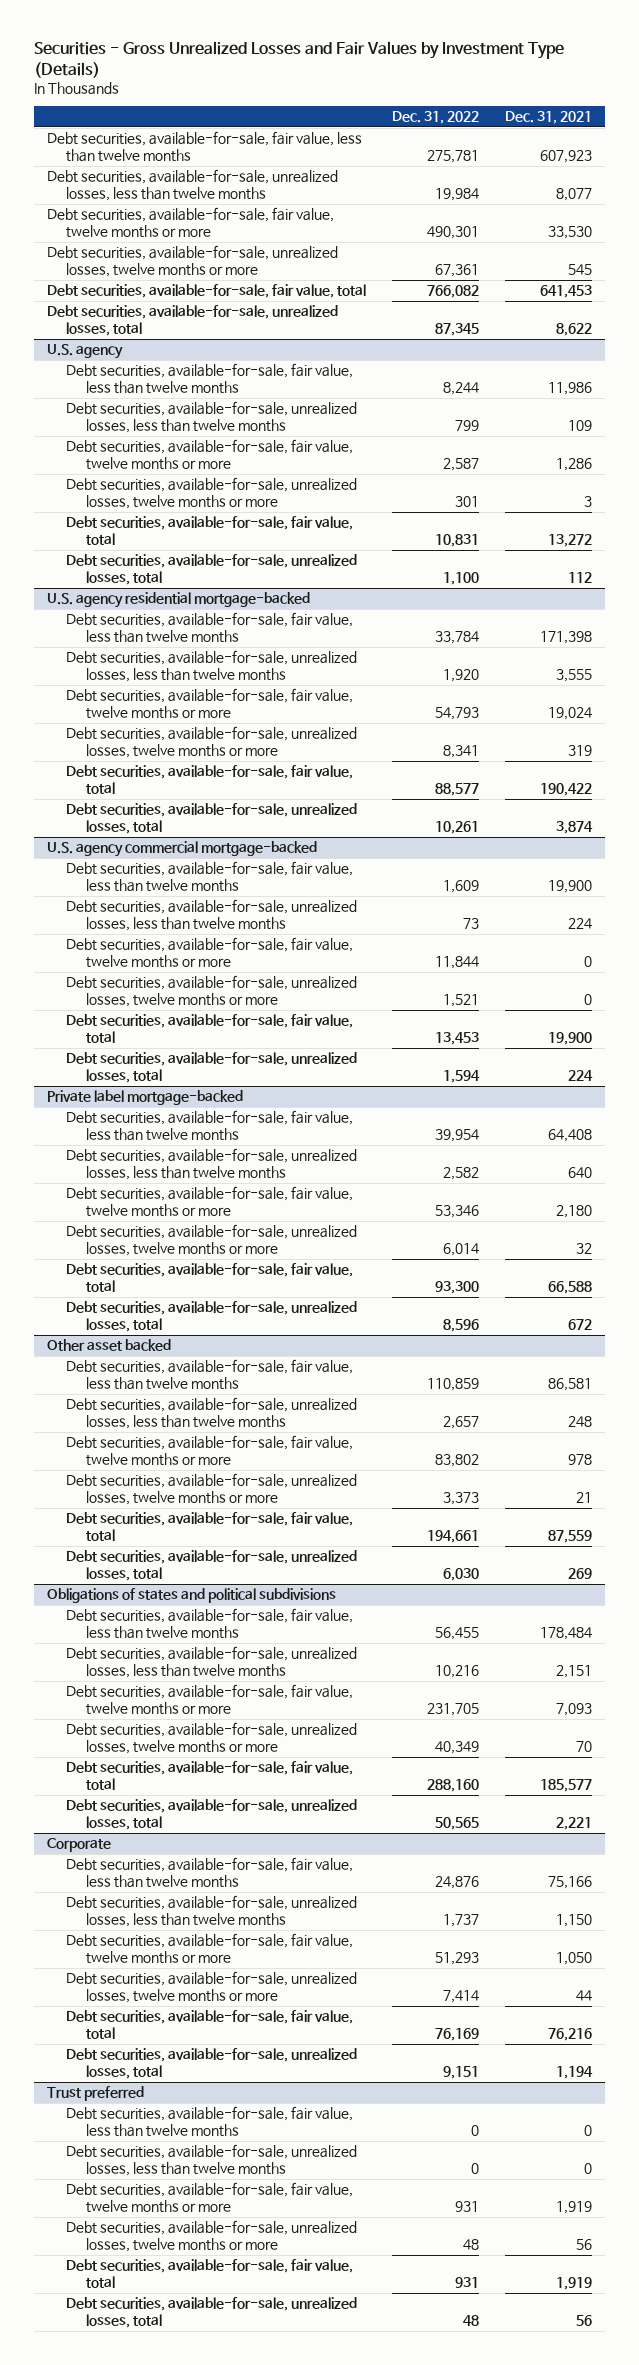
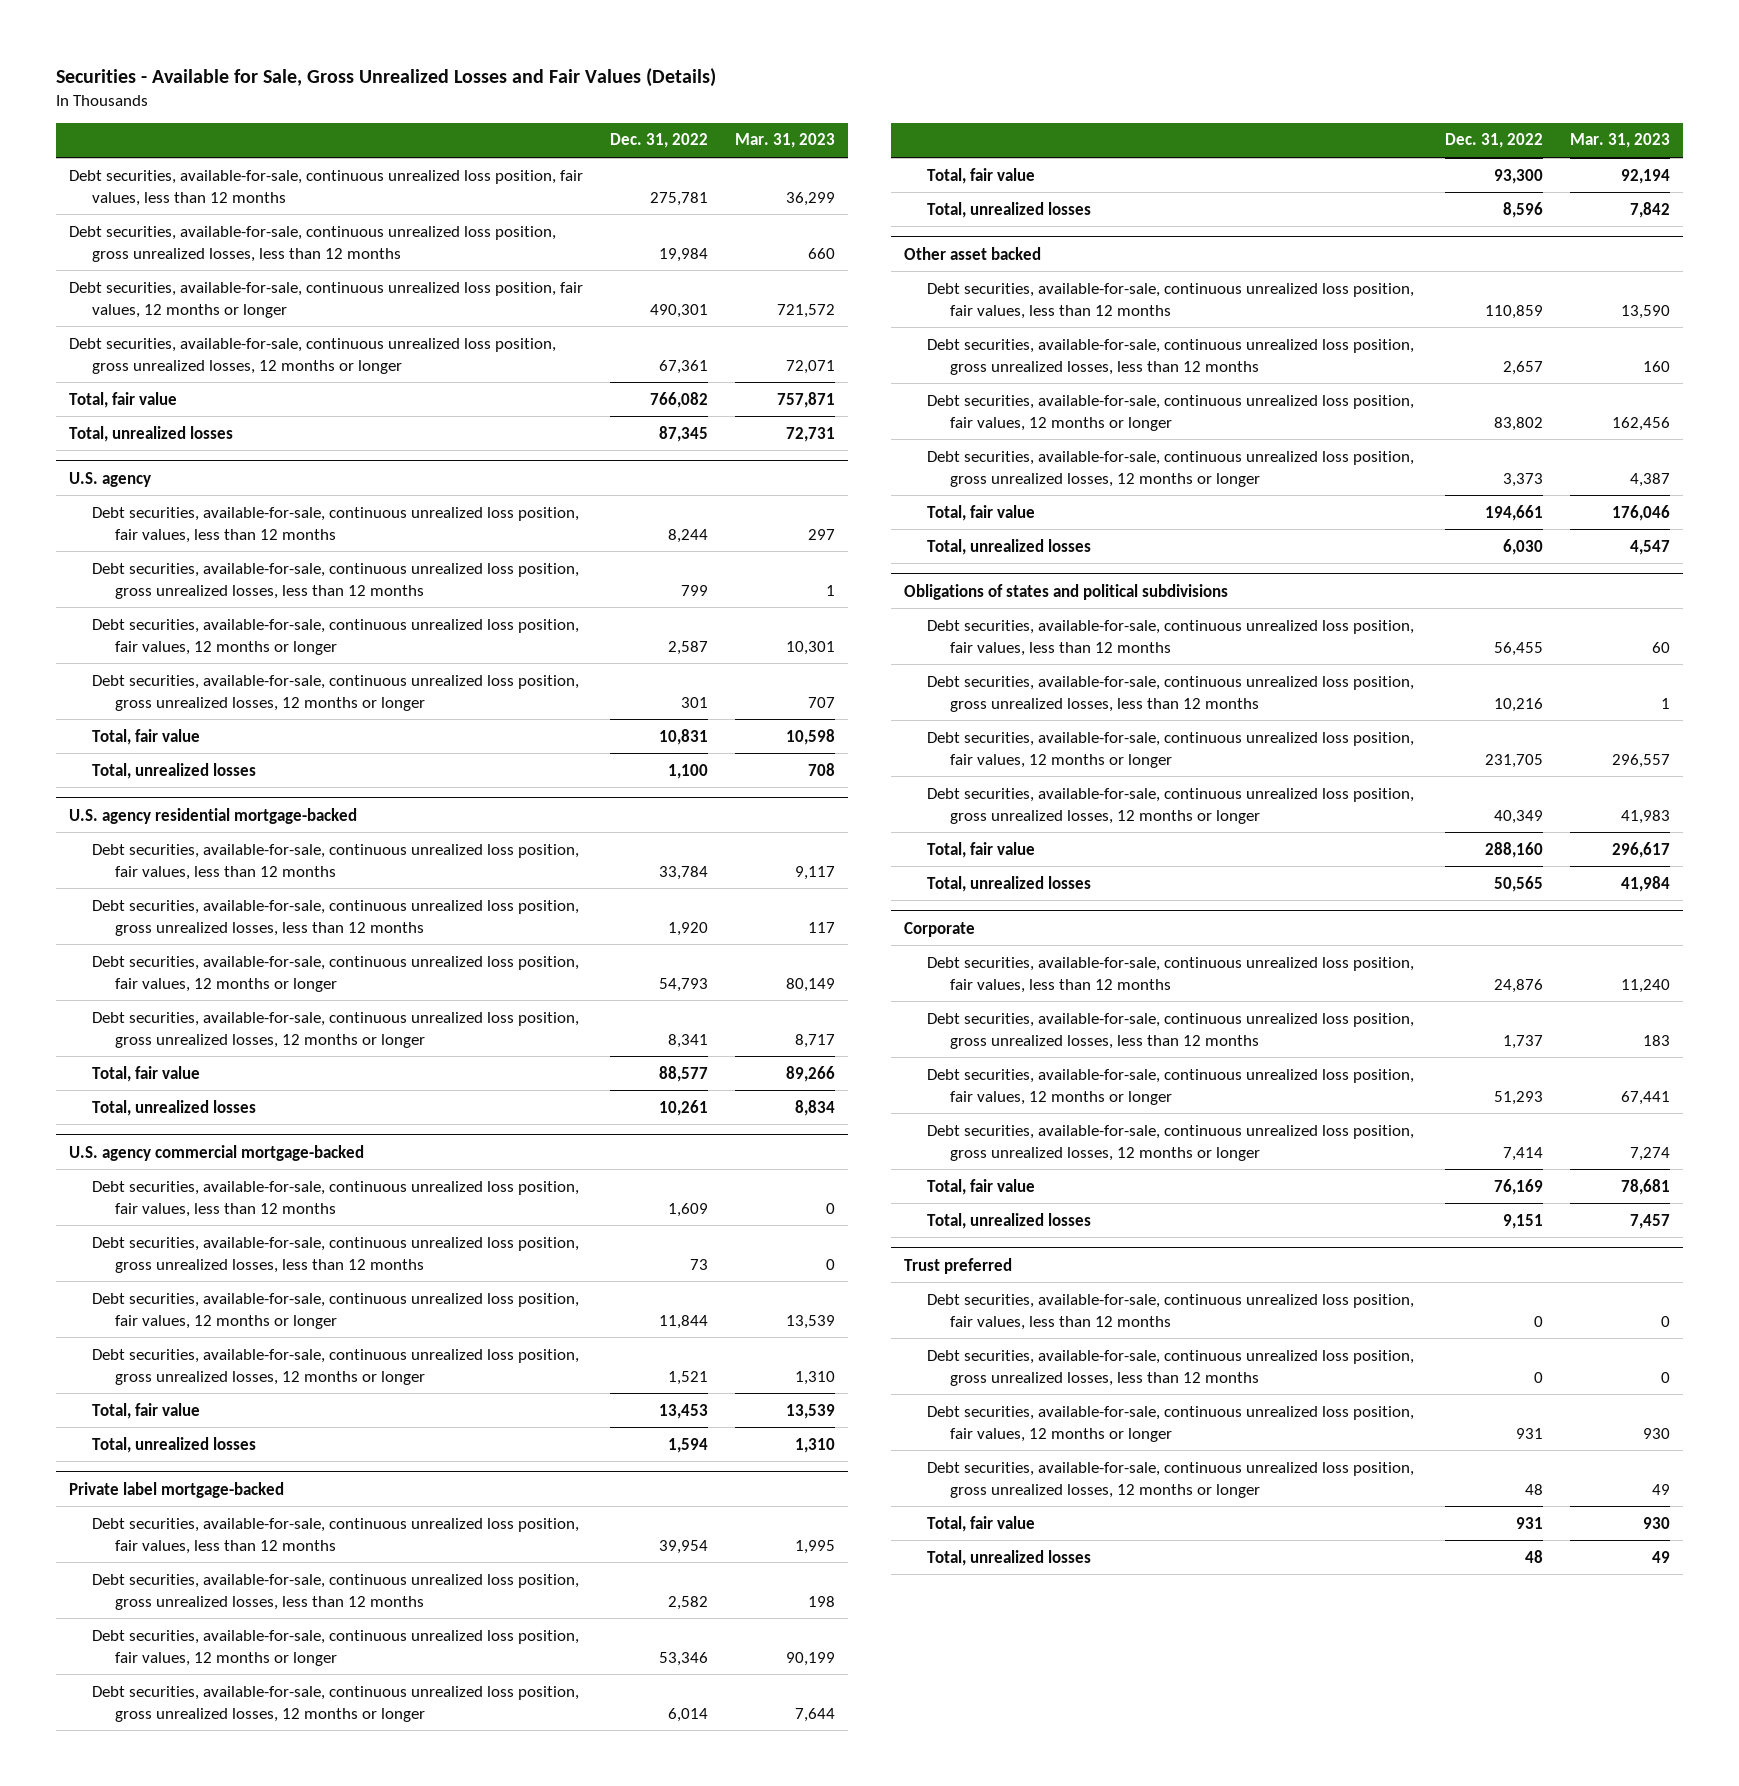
- Securities - Gross Unrealized Losses and Fair Values by Investment Type (Details)
+ Securities - Available for Sale, Gross Unrealized Losses and Fair Values (Details)
- | Dec. 31, 2022 | Dec. 31, 2021
+ | Dec. 31, 2022 | Mar. 31, 2023
- Debt securities, available-for-sale, fair value, less than twelve months | 275,781 | 607,923
- Debt securities, available-for-sale, unrealized losses, less than twelve months | 19,984 | 8,077
- Debt securities, available-for-sale, fair value, twelve months or more | 490,301 | 33,530
- Debt securities, available-for-sale, unrealized losses, twelve months or more | 67,361 | 545
- Debt securities, available-for-sale, fair value, total | 766,082 | 641,453
- Debt securities, available-for-sale, unrealized losses, total | 87,345 | 8,622
+ Debt securities, available-for-sale, continuous unrealized loss position, fair values, less than 12 months | 275,781 | 36,299
+ Debt securities, available-for-sale, continuous unrealized loss position, gross unrealized losses, less than 12 months | 19,984 | 660
+ Debt securities, available-for-sale, continuous unrealized loss position, fair values, 12 months or longer | 490,301 | 721,572
+ Debt securities, available-for-sale, continuous unrealized loss position, gross unrealized losses, 12 months or longer | 67,361 | 72,071
+ Total, fair value | 766,082 | 757,871
+ Total, unrealized losses | 87,345 | 72,731
@ U.S. agency
- Debt securities, available-for-sale, fair value, less than twelve months | 8,244 | 11,986
- Debt securities, available-for-sale, unrealized losses, less than twelve months | 799 | 109
- Debt securities, available-for-sale, fair value, twelve months or more | 2,587 | 1,286
- Debt securities, available-for-sale, unrealized losses, twelve months or more | 301 | 3
- Debt securities, available-for-sale, fair value, total | 10,831 | 13,272
- Debt securities, available-for-sale, unrealized losses, total | 1,100 | 112
+ Debt securities, available-for-sale, continuous unrealized loss position, fair values, less than 12 months | 8,244 | 297
+ Debt securities, available-for-sale, continuous unrealized loss position, gross unrealized losses, less than 12 months | 799 | 1
+ Debt securities, available-for-sale, continuous unrealized loss position, fair values, 12 months or longer | 2,587 | 10,301
+ Debt securities, available-for-sale, continuous unrealized loss position, gross unrealized losses, 12 months or longer | 301 | 707
+ Total, fair value | 10,831 | 10,598
+ Total, unrealized losses | 1,100 | 708
@ U.S. agency residential mortgage-backed
- Debt securities, available-for-sale, fair value, less than twelve months | 33,784 | 171,398
- Debt securities, available-for-sale, unrealized losses, less than twelve months | 1,920 | 3,555
- Debt securities, available-for-sale, fair value, twelve months or more | 54,793 | 19,024
- Debt securities, available-for-sale, unrealized losses, twelve months or more | 8,341 | 319
- Debt securities, available-for-sale, fair value, total | 88,577 | 190,422
- Debt securities, available-for-sale, unrealized losses, total | 10,261 | 3,874
+ Debt securities, available-for-sale, continuous unrealized loss position, fair values, less than 12 months | 33,784 | 9,117
+ Debt securities, available-for-sale, continuous unrealized loss position, gross unrealized losses, less than 12 months | 1,920 | 117
+ Debt securities, available-for-sale, continuous unrealized loss position, fair values, 12 months or longer | 54,793 | 80,149
+ Debt securities, available-for-sale, continuous unrealized loss position, gross unrealized losses, 12 months or longer | 8,341 | 8,717
+ Total, fair value | 88,577 | 89,266
+ Total, unrealized losses | 10,261 | 8,834
@ U.S. agency commercial mortgage-backed
- Debt securities, available-for-sale, fair value, less than twelve months | 1,609 | 19,900
- Debt securities, available-for-sale, unrealized losses, less than twelve months | 73 | 224
- Debt securities, available-for-sale, fair value, twelve months or more | 11,844 | 0
- Debt securities, available-for-sale, unrealized losses, twelve months or more | 1,521 | 0
- Debt securities, available-for-sale, fair value, total | 13,453 | 19,900
- Debt securities, available-for-sale, unrealized losses, total | 1,594 | 224
+ Debt securities, available-for-sale, continuous unrealized loss position, fair values, less than 12 months | 1,609 | 0
+ Debt securities, available-for-sale, continuous unrealized loss position, gross unrealized losses, less than 12 months | 73 | 0
+ Debt securities, available-for-sale, continuous unrealized loss position, fair values, 12 months or longer | 11,844 | 13,539
+ Debt securities, available-for-sale, continuous unrealized loss position, gross unrealized losses, 12 months or longer | 1,521 | 1,310
+ Total, fair value | 13,453 | 13,539
+ Total, unrealized losses | 1,594 | 1,310
@ Private label mortgage-backed
- Debt securities, available-for-sale, fair value, less than twelve months | 39,954 | 64,408
- Debt securities, available-for-sale, unrealized losses, less than twelve months | 2,582 | 640
- Debt securities, available-for-sale, fair value, twelve months or more | 53,346 | 2,180
- Debt securities, available-for-sale, unrealized losses, twelve months or more | 6,014 | 32
- Debt securities, available-for-sale, fair value, total | 93,300 | 66,588
- Debt securities, available-for-sale, unrealized losses, total | 8,596 | 672
+ Debt securities, available-for-sale, continuous unrealized loss position, fair values, less than 12 months | 39,954 | 1,995
+ Debt securities, available-for-sale, continuous unrealized loss position, gross unrealized losses, less than 12 months | 2,582 | 198
+ Debt securities, available-for-sale, continuous unrealized loss position, fair values, 12 months or longer | 53,346 | 90,199
+ Debt securities, available-for-sale, continuous unrealized loss position, gross unrealized losses, 12 months or longer | 6,014 | 7,644
+ Total, fair value | 93,300 | 92,194
+ Total, unrealized losses | 8,596 | 7,842
@ Other asset backed
- Debt securities, available-for-sale, fair value, less than twelve months | 110,859 | 86,581
- Debt securities, available-for-sale, unrealized losses, less than twelve months | 2,657 | 248
- Debt securities, available-for-sale, fair value, twelve months or more | 83,802 | 978
- Debt securities, available-for-sale, unrealized losses, twelve months or more | 3,373 | 21
- Debt securities, available-for-sale, fair value, total | 194,661 | 87,559
- Debt securities, available-for-sale, unrealized losses, total | 6,030 | 269
+ Debt securities, available-for-sale, continuous unrealized loss position, fair values, less than 12 months | 110,859 | 13,590
+ Debt securities, available-for-sale, continuous unrealized loss position, gross unrealized losses, less than 12 months | 2,657 | 160
+ Debt securities, available-for-sale, continuous unrealized loss position, fair values, 12 months or longer | 83,802 | 162,456
+ Debt securities, available-for-sale, continuous unrealized loss position, gross unrealized losses, 12 months or longer | 3,373 | 4,387
+ Total, fair value | 194,661 | 176,046
+ Total, unrealized losses | 6,030 | 4,547
@ Obligations of states and political subdivisions
- Debt securities, available-for-sale, fair value, less than twelve months | 56,455 | 178,484
- Debt securities, available-for-sale, unrealized losses, less than twelve months | 10,216 | 2,151
- Debt securities, available-for-sale, fair value, twelve months or more | 231,705 | 7,093
- Debt securities, available-for-sale, unrealized losses, twelve months or more | 40,349 | 70
- Debt securities, available-for-sale, fair value, total | 288,160 | 185,577
- Debt securities, available-for-sale, unrealized losses, total | 50,565 | 2,221
+ Debt securities, available-for-sale, continuous unrealized loss position, fair values, less than 12 months | 56,455 | 60
+ Debt securities, available-for-sale, continuous unrealized loss position, gross unrealized losses, less than 12 months | 10,216 | 1
+ Debt securities, available-for-sale, continuous unrealized loss position, fair values, 12 months or longer | 231,705 | 296,557
+ Debt securities, available-for-sale, continuous unrealized loss position, gross unrealized losses, 12 months or longer | 40,349 | 41,983
+ Total, fair value | 288,160 | 296,617
+ Total, unrealized losses | 50,565 | 41,984
@ Corporate
- Debt securities, available-for-sale, fair value, less than twelve months | 24,876 | 75,166
- Debt securities, available-for-sale, unrealized losses, less than twelve months | 1,737 | 1,150
- Debt securities, available-for-sale, fair value, twelve months or more | 51,293 | 1,050
- Debt securities, available-for-sale, unrealized losses, twelve months or more | 7,414 | 44
- Debt securities, available-for-sale, fair value, total | 76,169 | 76,216
- Debt securities, available-for-sale, unrealized losses, total | 9,151 | 1,194
+ Debt securities, available-for-sale, continuous unrealized loss position, fair values, less than 12 months | 24,876 | 11,240
+ Debt securities, available-for-sale, continuous unrealized loss position, gross unrealized losses, less than 12 months | 1,737 | 183
+ Debt securities, available-for-sale, continuous unrealized loss position, fair values, 12 months or longer | 51,293 | 67,441
+ Debt securities, available-for-sale, continuous unrealized loss position, gross unrealized losses, 12 months or longer | 7,414 | 7,274
+ Total, fair value | 76,169 | 78,681
+ Total, unrealized losses | 9,151 | 7,457
@ Trust preferred
- Debt securities, available-for-sale, fair value, less than twelve months | 0 | 0
- Debt securities, available-for-sale, unrealized losses, less than twelve months | 0 | 0
- Debt securities, available-for-sale, fair value, twelve months or more | 931 | 1,919
- Debt securities, available-for-sale, unrealized losses, twelve months or more | 48 | 56
- Debt securities, available-for-sale, fair value, total | 931 | 1,919
- Debt securities, available-for-sale, unrealized losses, total | 48 | 56
+ Debt securities, available-for-sale, continuous unrealized loss position, fair values, less than 12 months | 0 | 0
+ Debt securities, available-for-sale, continuous unrealized loss position, gross unrealized losses, less than 12 months | 0 | 0
+ Debt securities, available-for-sale, continuous unrealized loss position, fair values, 12 months or longer | 931 | 930
+ Debt securities, available-for-sale, continuous unrealized loss position, gross unrealized losses, 12 months or longer | 48 | 49
+ Total, fair value | 931 | 930
+ Total, unrealized losses | 48 | 49

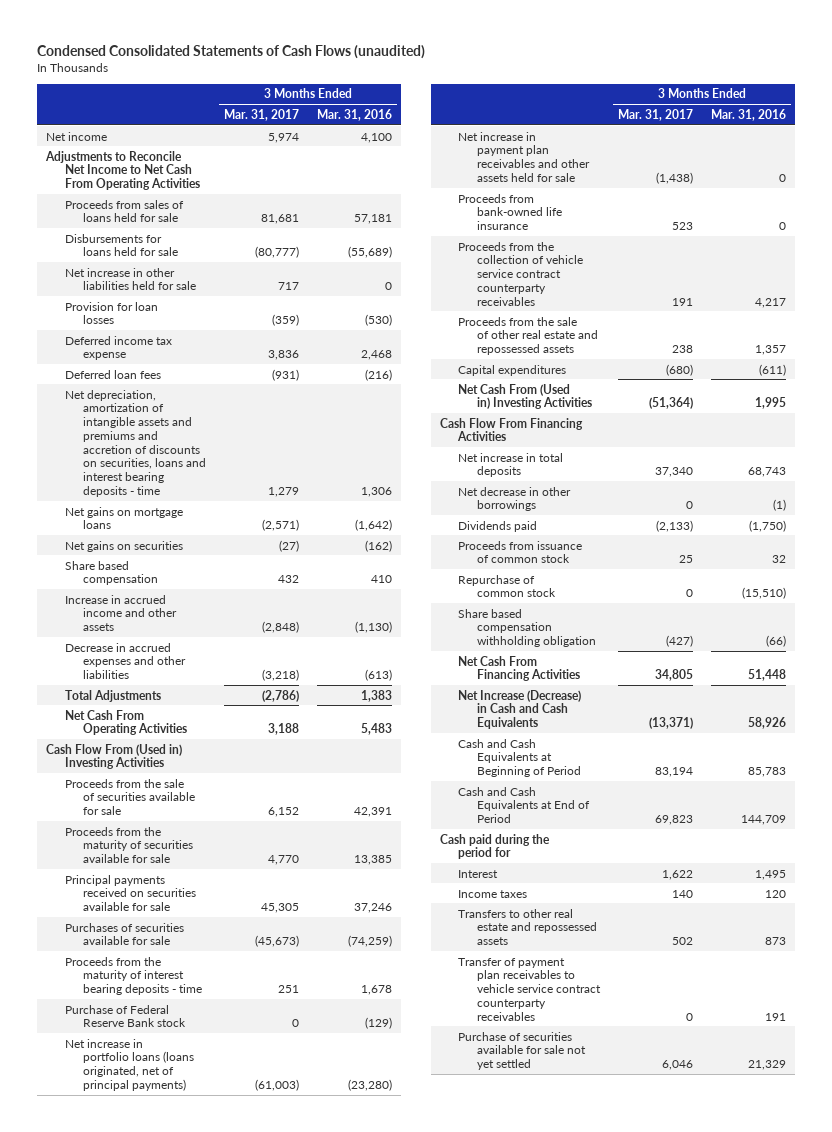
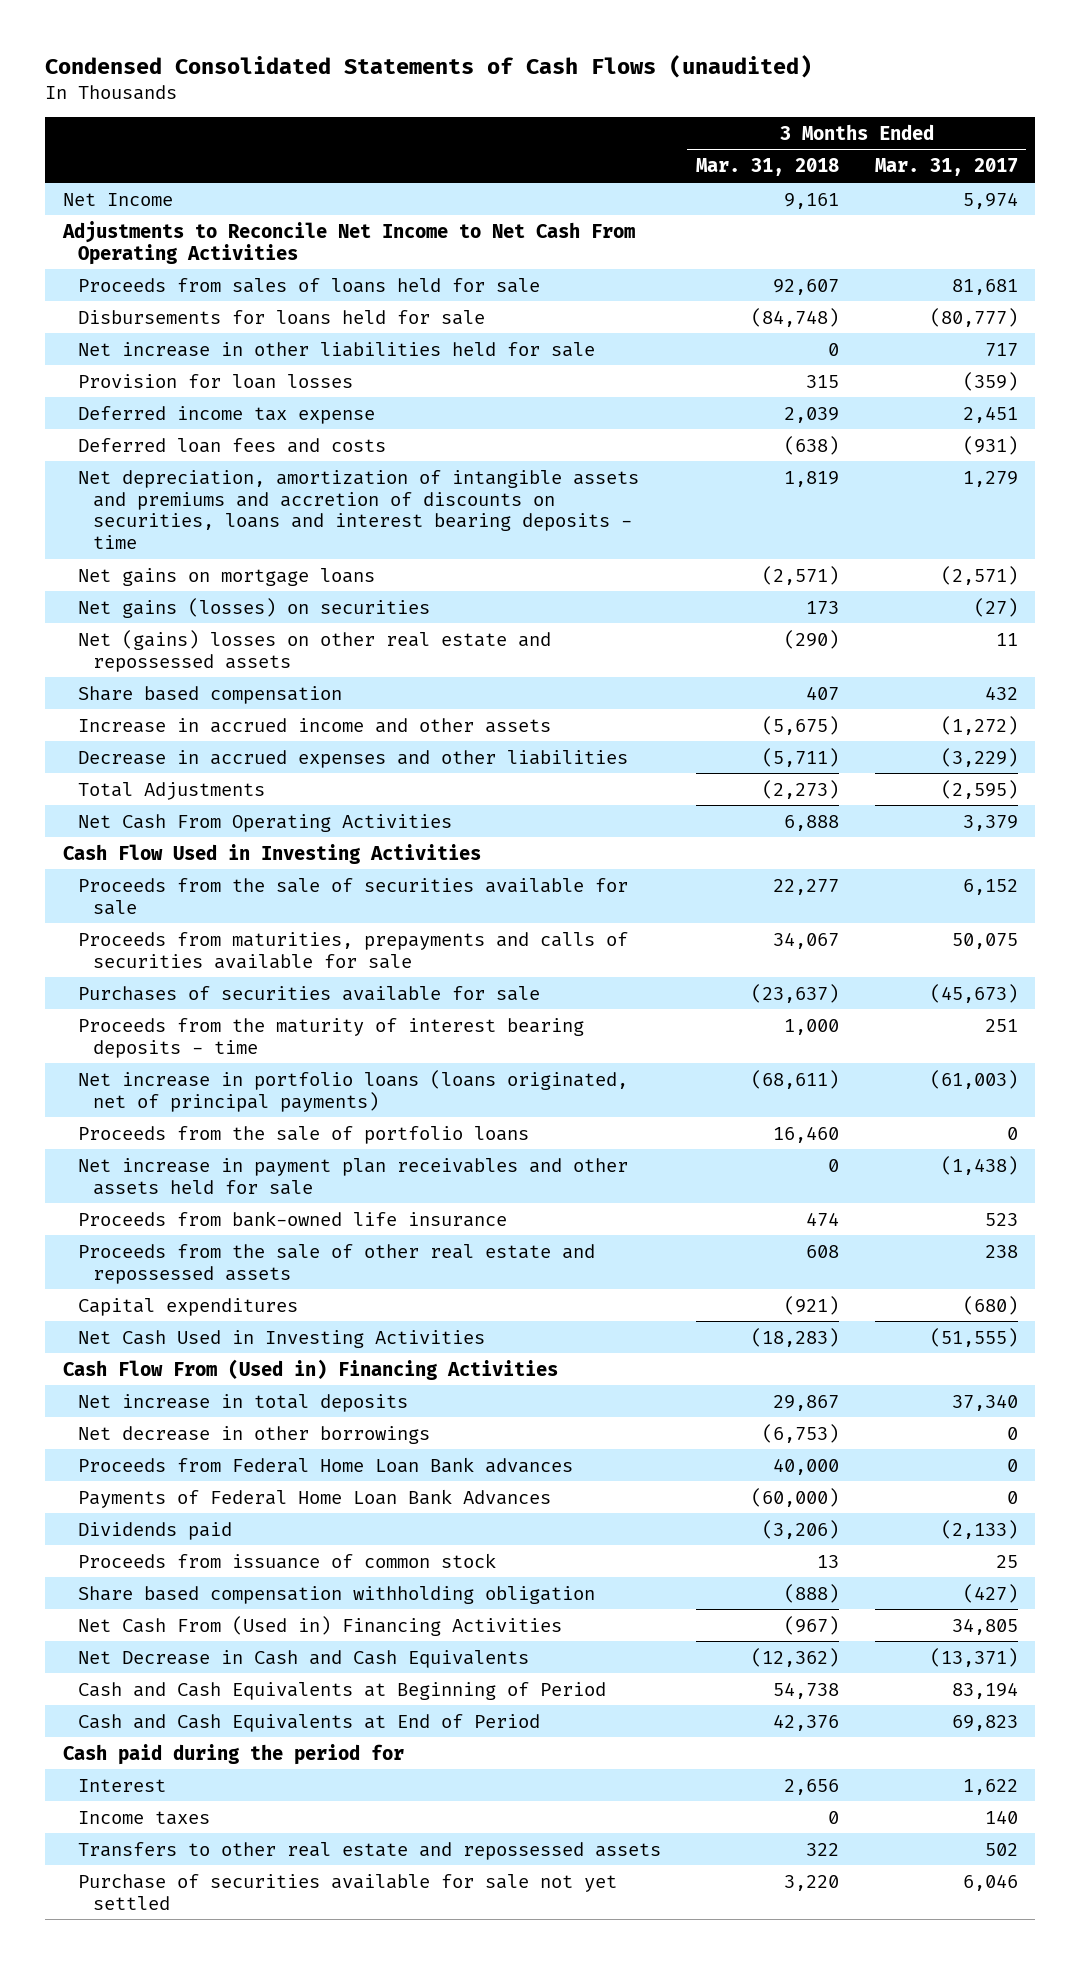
- | 3 Months Ended Mar. 31, 2017 | 3 Months Ended Mar. 31, 2016
+ | 3 Months Ended Mar. 31, 2018 | 3 Months Ended Mar. 31, 2017
- Net income | 5,974 | 4,100
+ Net Income | 9,161 | 5,974
- Deferred income tax expense | 3,836 | 2,468
- Deferred loan fees | (931) | (216)
+ Deferred income tax expense | 2,039 | 2,451
+ Deferred loan fees and costs | (638) | (931)
- Net gains on securities | (27) | (162)
+ Net gains (losses) on securities | 173 | (27)
+ Net (gains) losses on other real estate and repossessed assets | (290) | 11
- Increase in accrued income and other assets | (2,848) | (1,130)
- Decrease in accrued expenses and other liabilities | (3,218) | (613)
- Total Adjustments | (2,786) | 1,383
- Net Cash From Operating Activities | 3,188 | 5,483
- Cash Flow From (Used in) Investing Activities
+ Increase in accrued income and other assets | (5,675) | (1,272)
+ Decrease in accrued expenses and other liabilities | (5,711) | (3,229)
+ Total Adjustments | (2,273) | (2,595)
+ Net Cash From Operating Activities | 6,888 | 3,379
+ Cash Flow Used in Investing Activities
- Proceeds from the maturity of securities available for sale | 4,770 | 13,385
- Principal payments received on securities available for sale | 45,305 | 37,246
+ Proceeds from maturities, prepayments and calls of securities available for sale | 34,067 | 50,075
- Purchase of Federal Reserve Bank stock | 0 | (129)
+ Proceeds from the sale of portfolio loans | 16,460 | 0
- Proceeds from the collection of vehicle service contract counterparty receivables | 191 | 4,217
- Net Cash From (Used in) Investing Activities | (51,364) | 1,995
- Cash Flow From Financing Activities
+ Net Cash Used in Investing Activities | (18,283) | (51,555)
+ Cash Flow From (Used in) Financing Activities
+ Proceeds from Federal Home Loan Bank advances | 40,000 | 0
+ Payments of Federal Home Loan Bank Advances | (60,000) | 0
- Repurchase of common stock | 0 | (15,510)
- Net Cash From Financing Activities | 34,805 | 51,448
- Net Increase (Decrease) in Cash and Cash Equivalents | (13,371) | 58,926
+ Net Cash From (Used in) Financing Activities | (967) | 34,805
+ Net Decrease in Cash and Cash Equivalents | (12,362) | (13,371)
- Transfer of payment plan receivables to vehicle service contract counterparty receivables | 0 | 191

